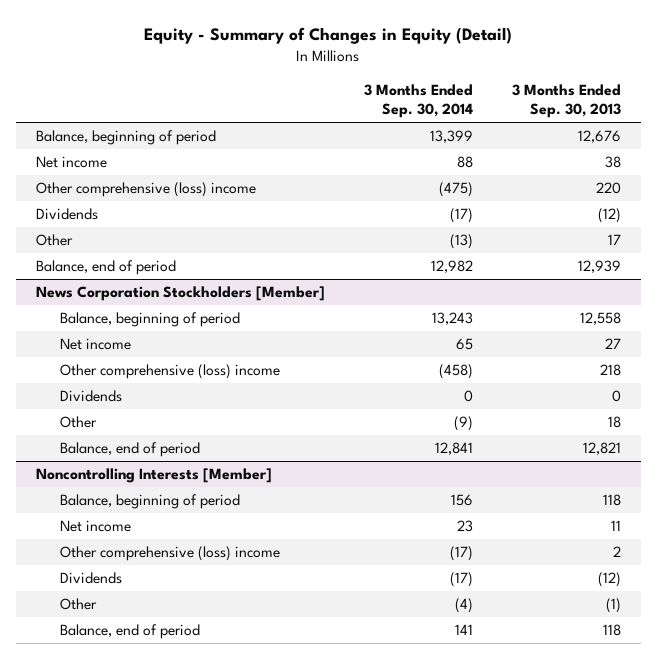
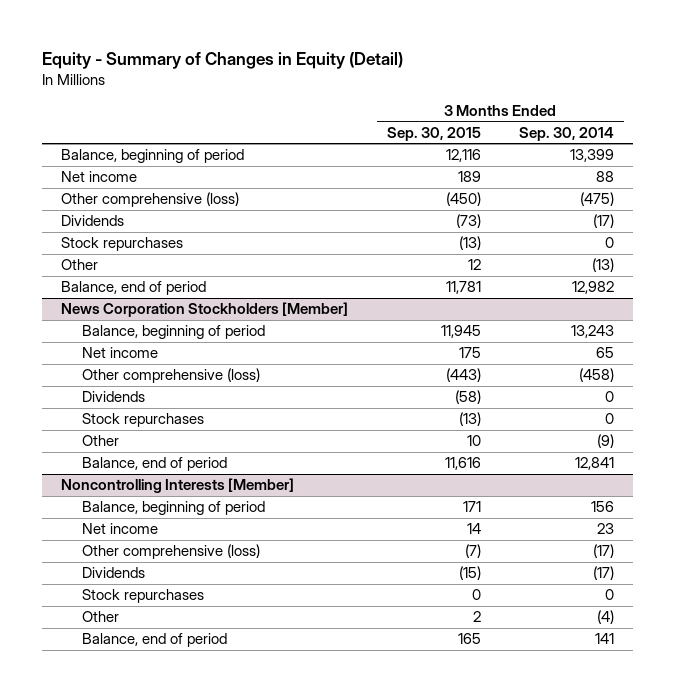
- | 3 Months Ended Sep. 30, 2014 | 3 Months Ended Sep. 30, 2013
+ | 3 Months Ended Sep. 30, 2015 | 3 Months Ended Sep. 30, 2014
- Other comprehensive (loss) income | (475) | 220
+ Other comprehensive (loss) | (450) | (475)
+ Stock repurchases | (13) | 0
@ News Corporation Stockholders [Member]
- Other comprehensive (loss) income | (458) | 218
+ Other comprehensive (loss) | (443) | (458)
+ Stock repurchases | (13) | 0
@ Noncontrolling Interests [Member]
- Other comprehensive (loss) income | (17) | 2
+ Other comprehensive (loss) | (7) | (17)
+ Stock repurchases | 0 | 0

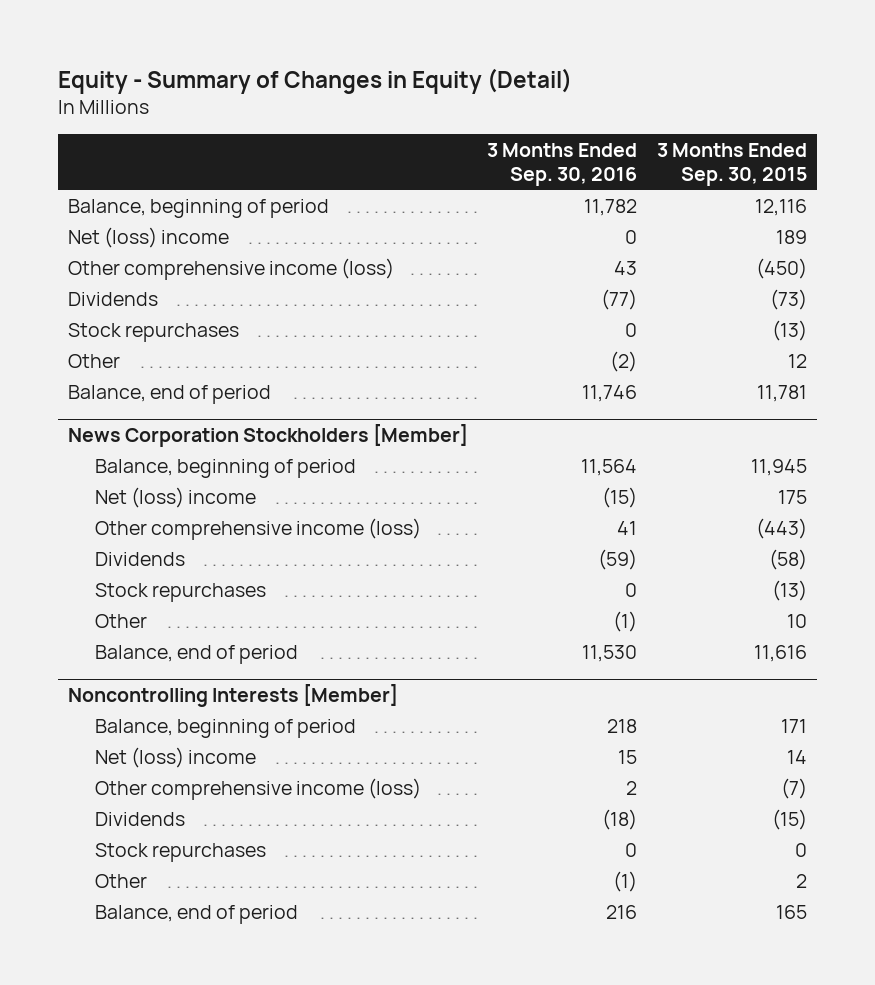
- | 3 Months Ended Sep. 30, 2015 | 3 Months Ended Sep. 30, 2014
+ | 3 Months Ended Sep. 30, 2016 | 3 Months Ended Sep. 30, 2015
- Net income | 189 | 88
- Other comprehensive (loss) | (450) | (475)
+ Net (loss) income | 0 | 189
+ Other comprehensive income (loss) | 43 | (450)
@ News Corporation Stockholders [Member]
- Net income | 175 | 65
- Other comprehensive (loss) | (443) | (458)
+ Net (loss) income | (15) | 175
+ Other comprehensive income (loss) | 41 | (443)
@ Noncontrolling Interests [Member]
- Net income | 14 | 23
- Other comprehensive (loss) | (7) | (17)
+ Net (loss) income | 15 | 14
+ Other comprehensive income (loss) | 2 | (7)

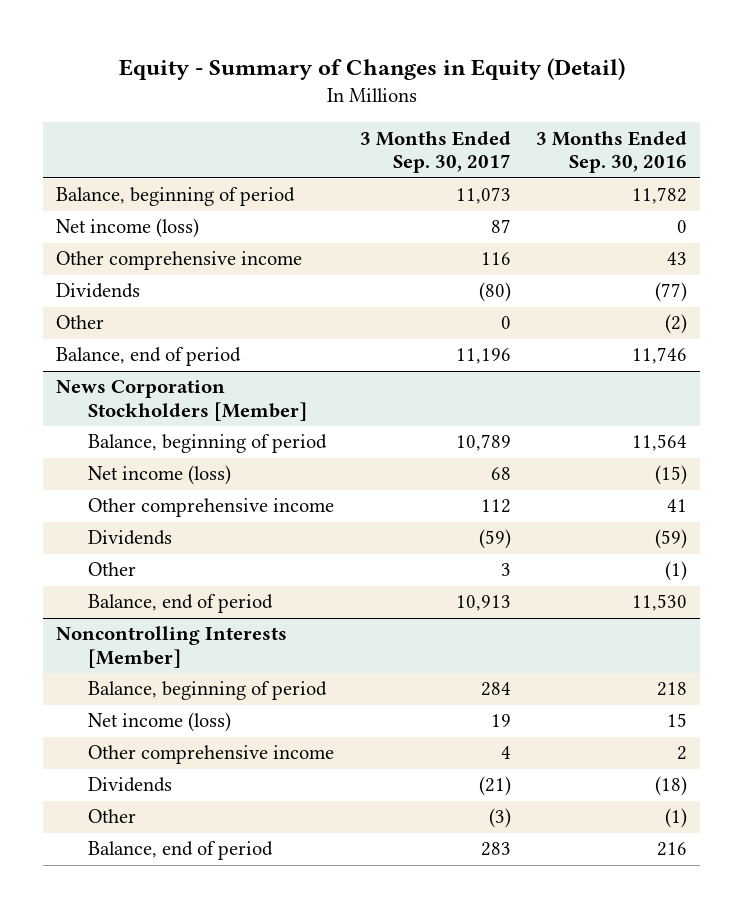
- | 3 Months Ended Sep. 30, 2016 | 3 Months Ended Sep. 30, 2015
+ | 3 Months Ended Sep. 30, 2017 | 3 Months Ended Sep. 30, 2016
- Net (loss) income | 0 | 189
- Other comprehensive income (loss) | 43 | (450)
+ Net income (loss) | 87 | 0
+ Other comprehensive income | 116 | 43
- Stock repurchases | 0 | (13)
@ News Corporation Stockholders [Member]
- Net (loss) income | (15) | 175
- Other comprehensive income (loss) | 41 | (443)
+ Net income (loss) | 68 | (15)
+ Other comprehensive income | 112 | 41
- Stock repurchases | 0 | (13)
@ Noncontrolling Interests [Member]
- Net (loss) income | 15 | 14
- Other comprehensive income (loss) | 2 | (7)
+ Net income (loss) | 19 | 15
+ Other comprehensive income | 4 | 2
- Stock repurchases | 0 | 0

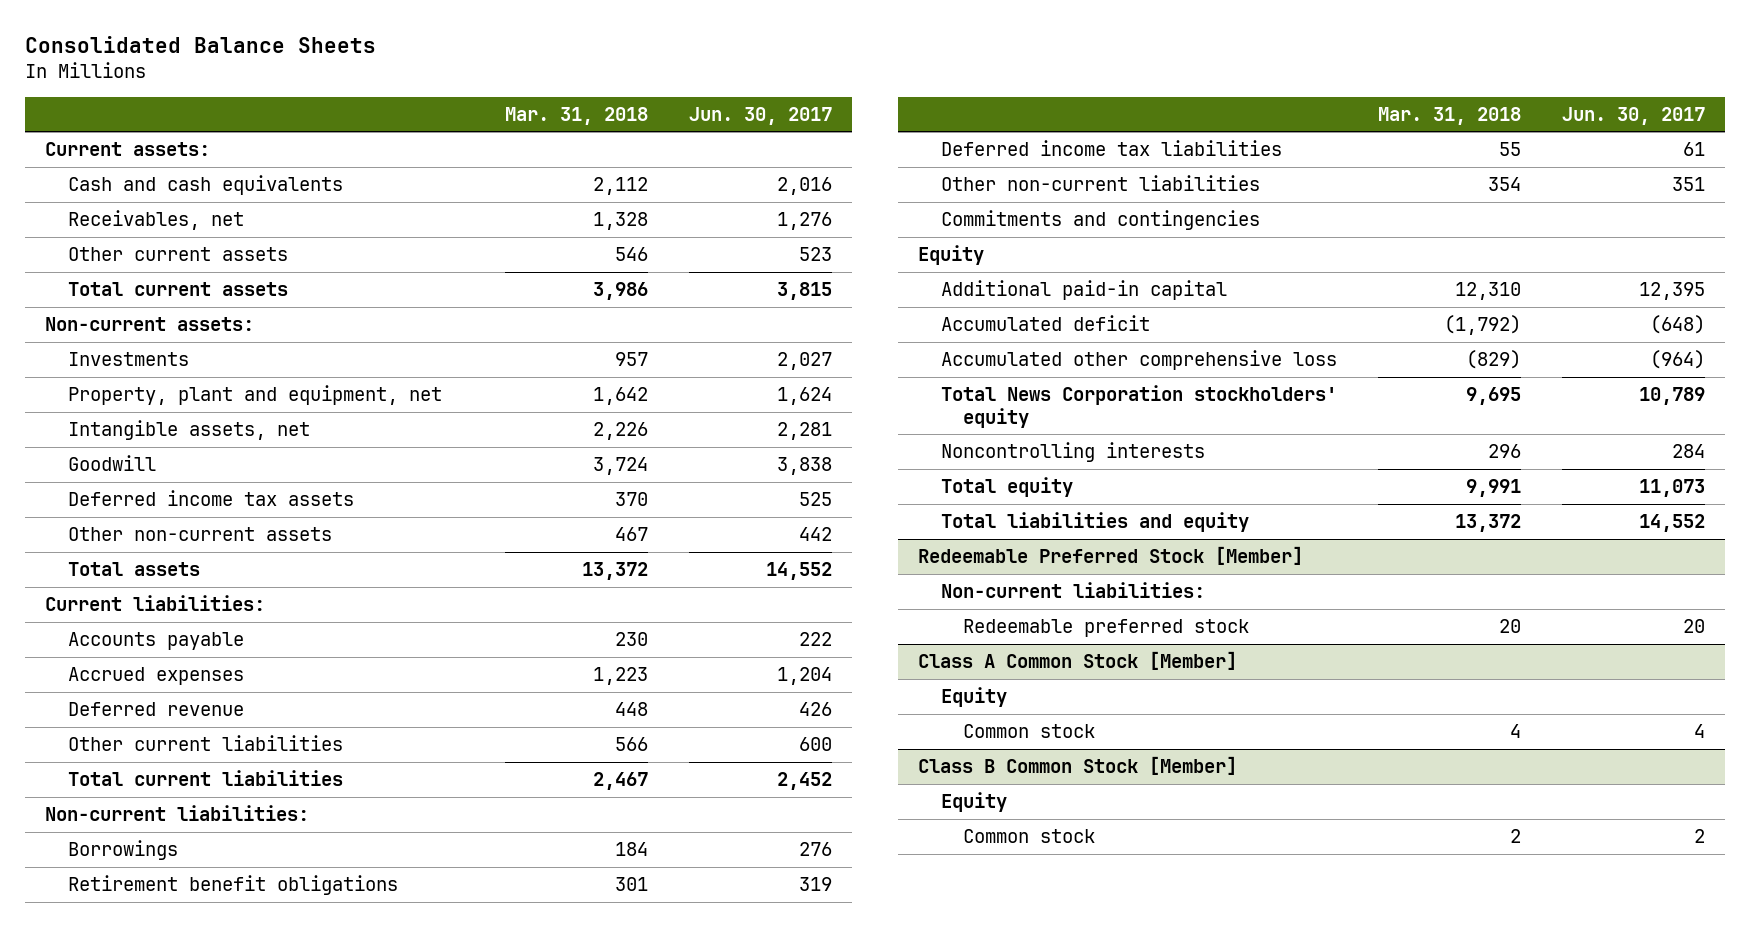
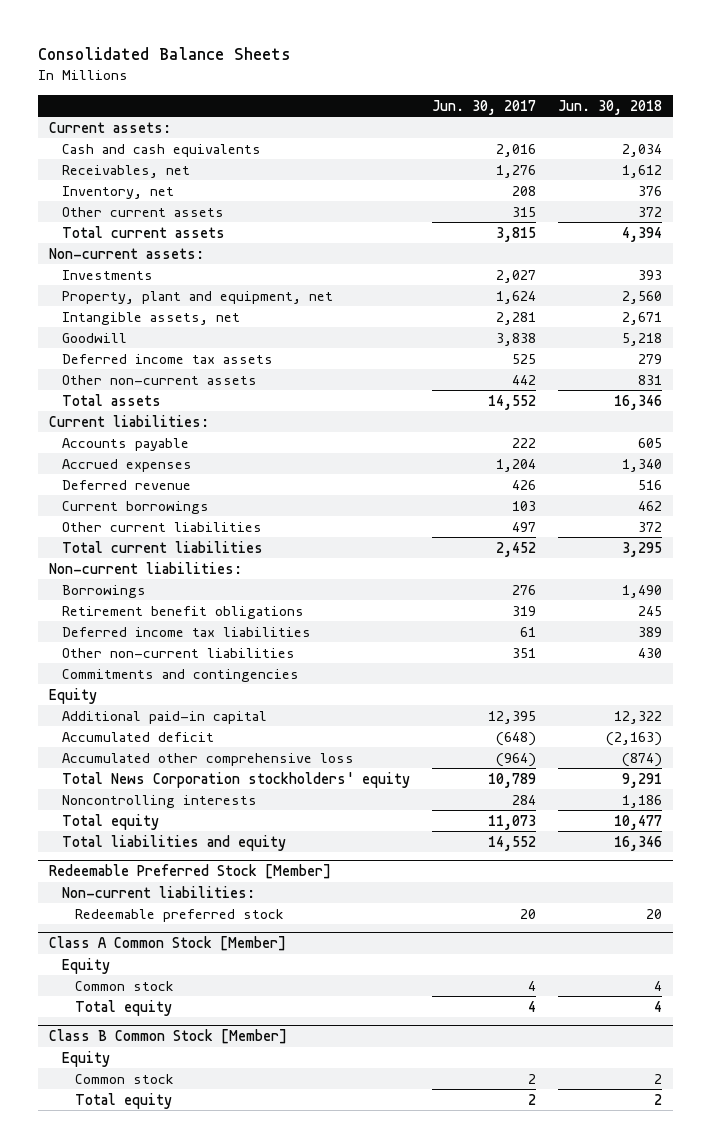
- | Mar. 31, 2018 | Jun. 30, 2017
+ | Jun. 30, 2017 | Jun. 30, 2018
- Other current assets | 546 | 523
+ Inventory, net | 208 | 376
+ Other current assets | 315 | 372
- Other current liabilities | 566 | 600
+ Current borrowings | 103 | 462
+ Other current liabilities | 497 | 372
@ Class A Common Stock [Member]
+ Total equity | 4 | 4
@ Class B Common Stock [Member]
+ Total equity | 2 | 2

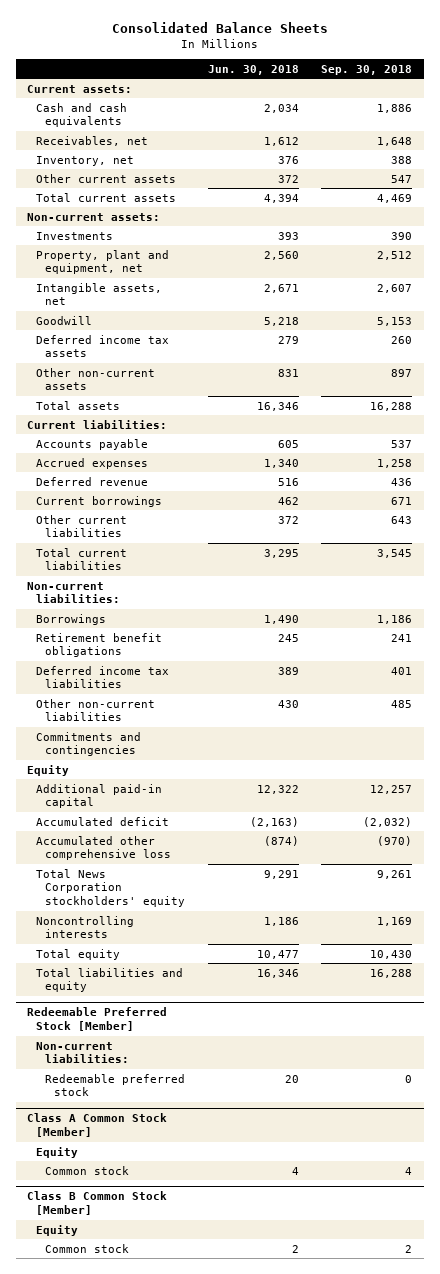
- | Jun. 30, 2017 | Jun. 30, 2018
+ | Jun. 30, 2018 | Sep. 30, 2018
@ Class A Common Stock [Member]
- Total equity | 4 | 4
@ Class B Common Stock [Member]
- Total equity | 2 | 2

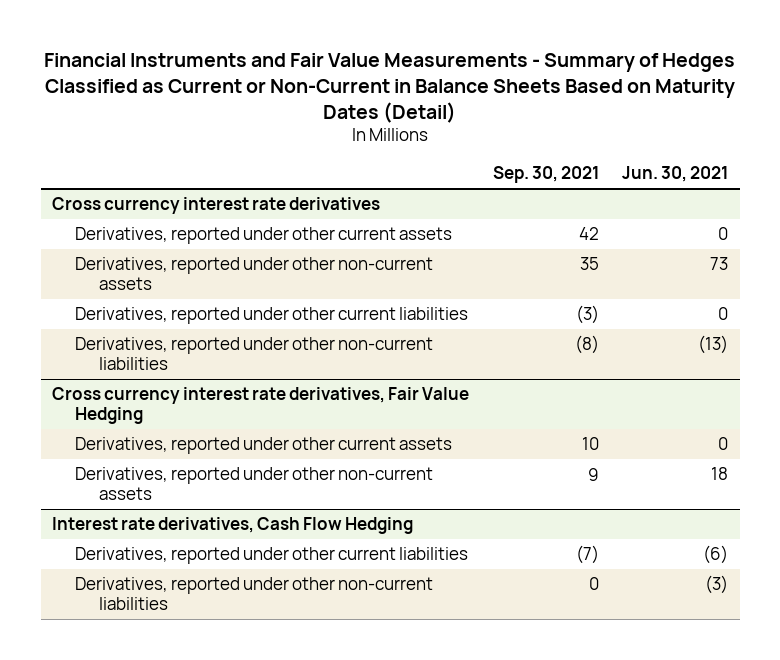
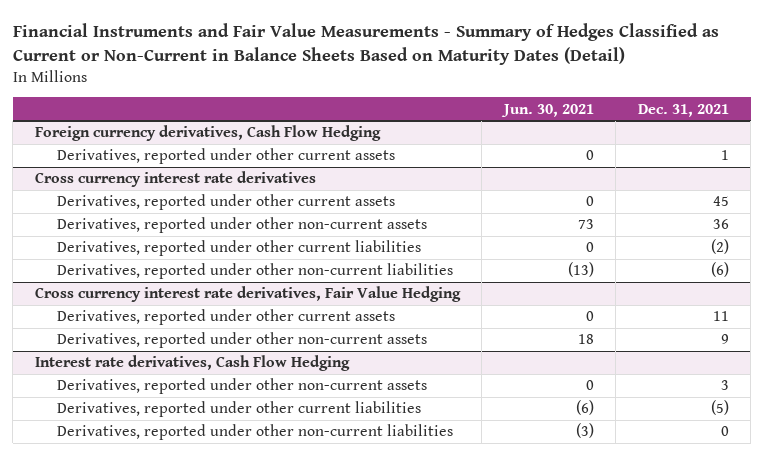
- | Sep. 30, 2021 | Jun. 30, 2021
+ | Jun. 30, 2021 | Dec. 31, 2021
+ Foreign currency derivatives, Cash Flow Hedging
+ Derivatives, reported under other current assets | 0 | 1
@ Interest rate derivatives, Cash Flow Hedging
+ Derivatives, reported under other non-current assets | 0 | 3

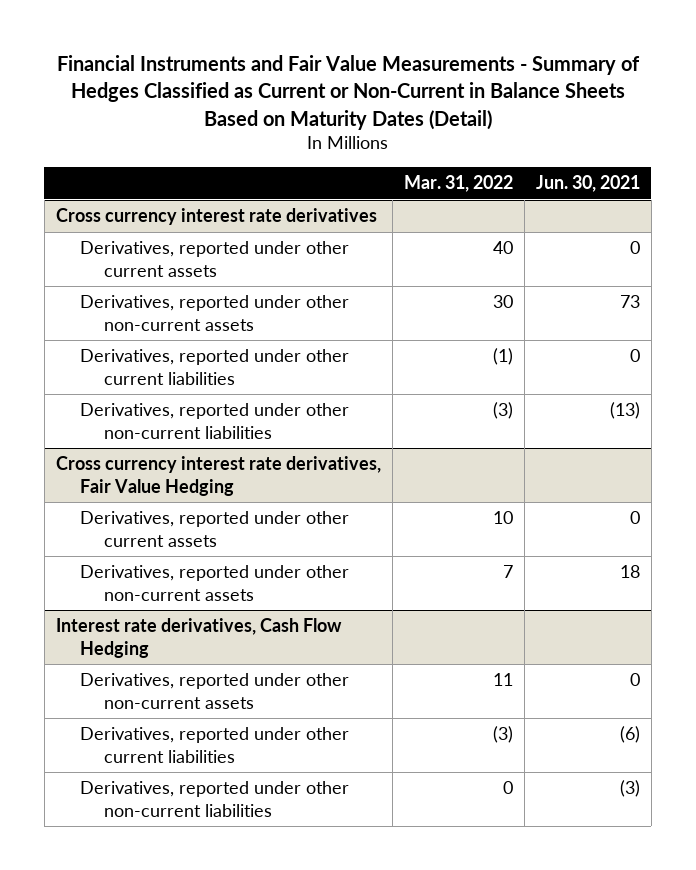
- | Jun. 30, 2021 | Dec. 31, 2021
+ | Mar. 31, 2022 | Jun. 30, 2021
- Foreign currency derivatives, Cash Flow Hedging
- Derivatives, reported under other current assets | 0 | 1

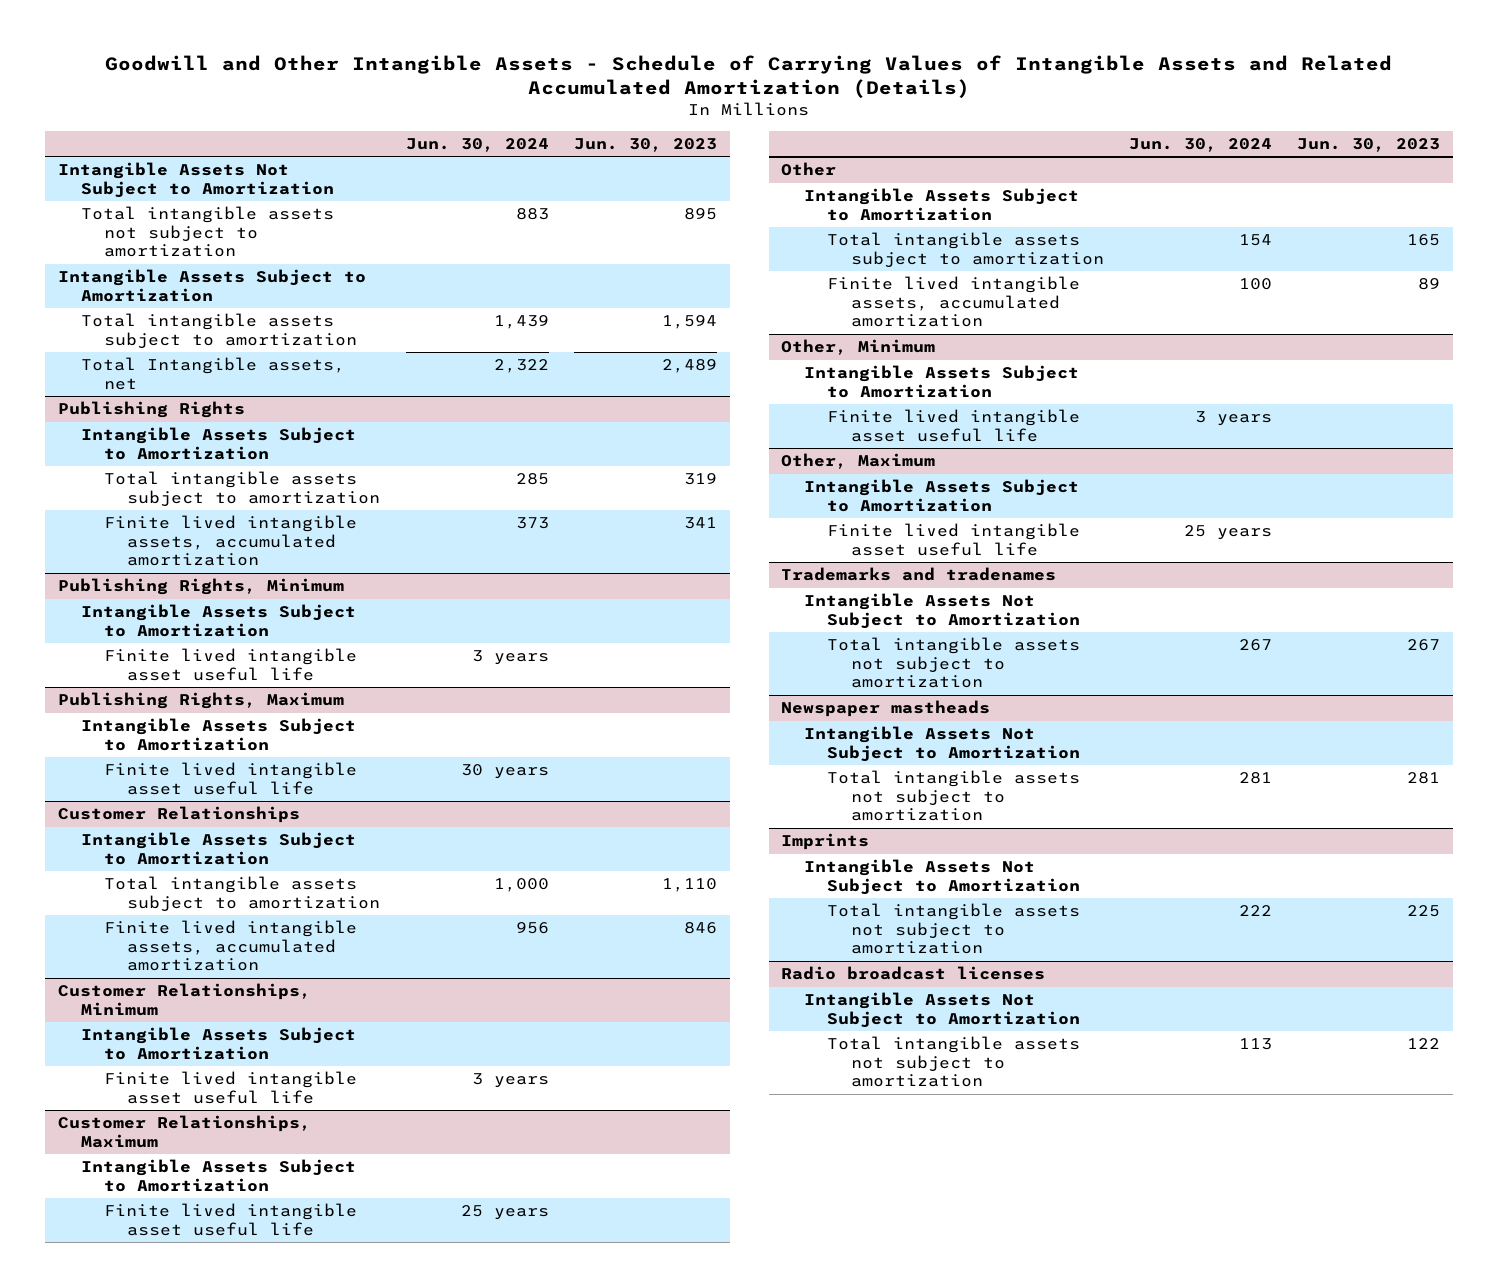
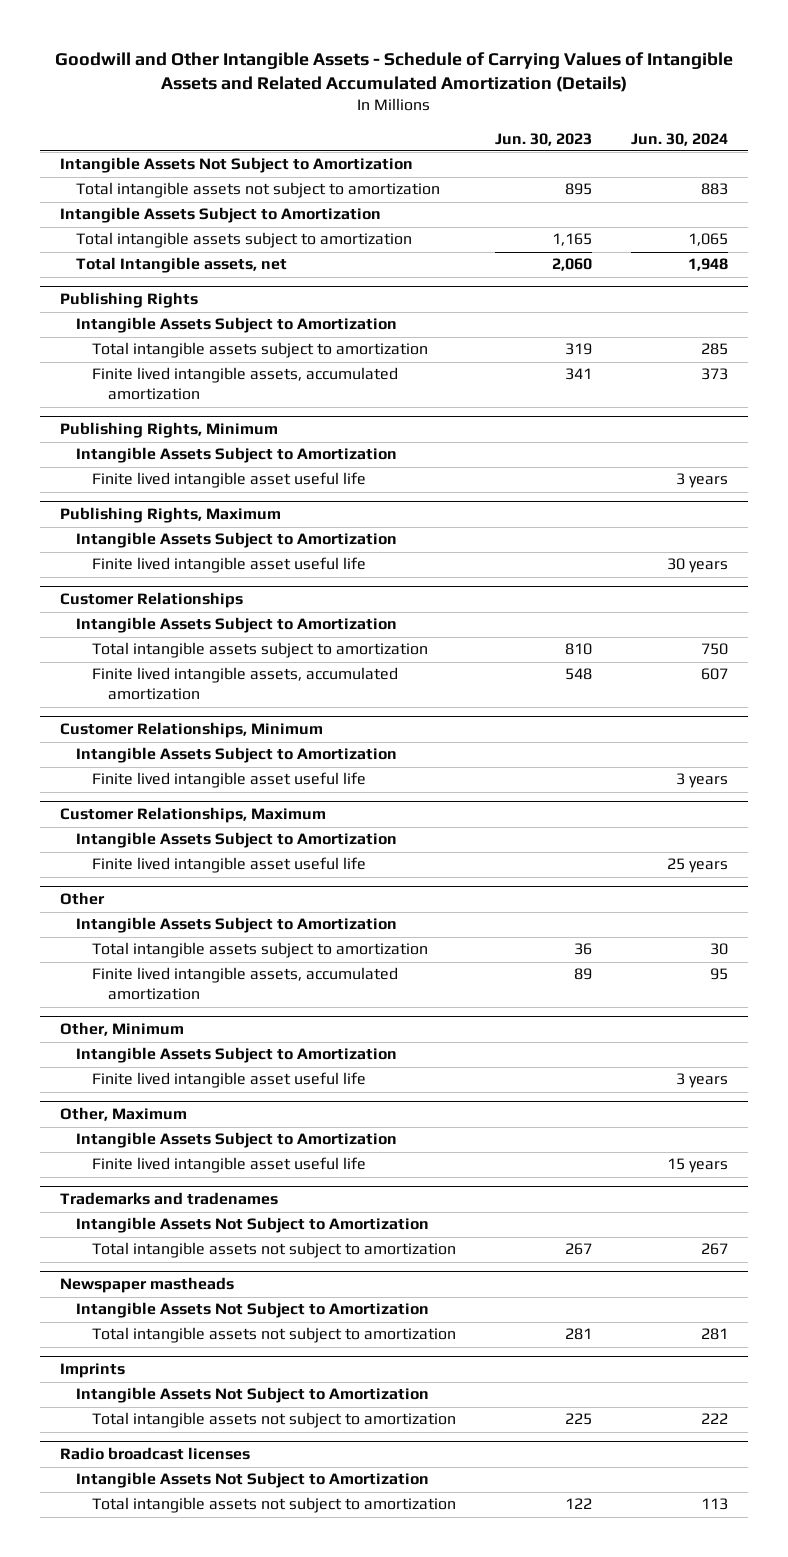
- | Jun. 30, 2024 | Jun. 30, 2023
+ | Jun. 30, 2023 | Jun. 30, 2024
- Total intangible assets subject to amortization | 1,439 | 1,594
- Total Intangible assets, net | 2,322 | 2,489
+ Total intangible assets subject to amortization | 1,165 | 1,065
+ Total Intangible assets, net | 2,060 | 1,948
@ Customer Relationships
- Total intangible assets subject to amortization | 1,000 | 1,110
- Finite lived intangible assets, accumulated amortization | 956 | 846
+ Total intangible assets subject to amortization | 810 | 750
+ Finite lived intangible assets, accumulated amortization | 548 | 607
@ Other
- Total intangible assets subject to amortization | 154 | 165
- Finite lived intangible assets, accumulated amortization | 100 | 89
+ Total intangible assets subject to amortization | 36 | 30
+ Finite lived intangible assets, accumulated amortization | 89 | 95
@ Other, Maximum
- Finite lived intangible asset useful life | 25 years |
+ Finite lived intangible asset useful life | | 15 years

